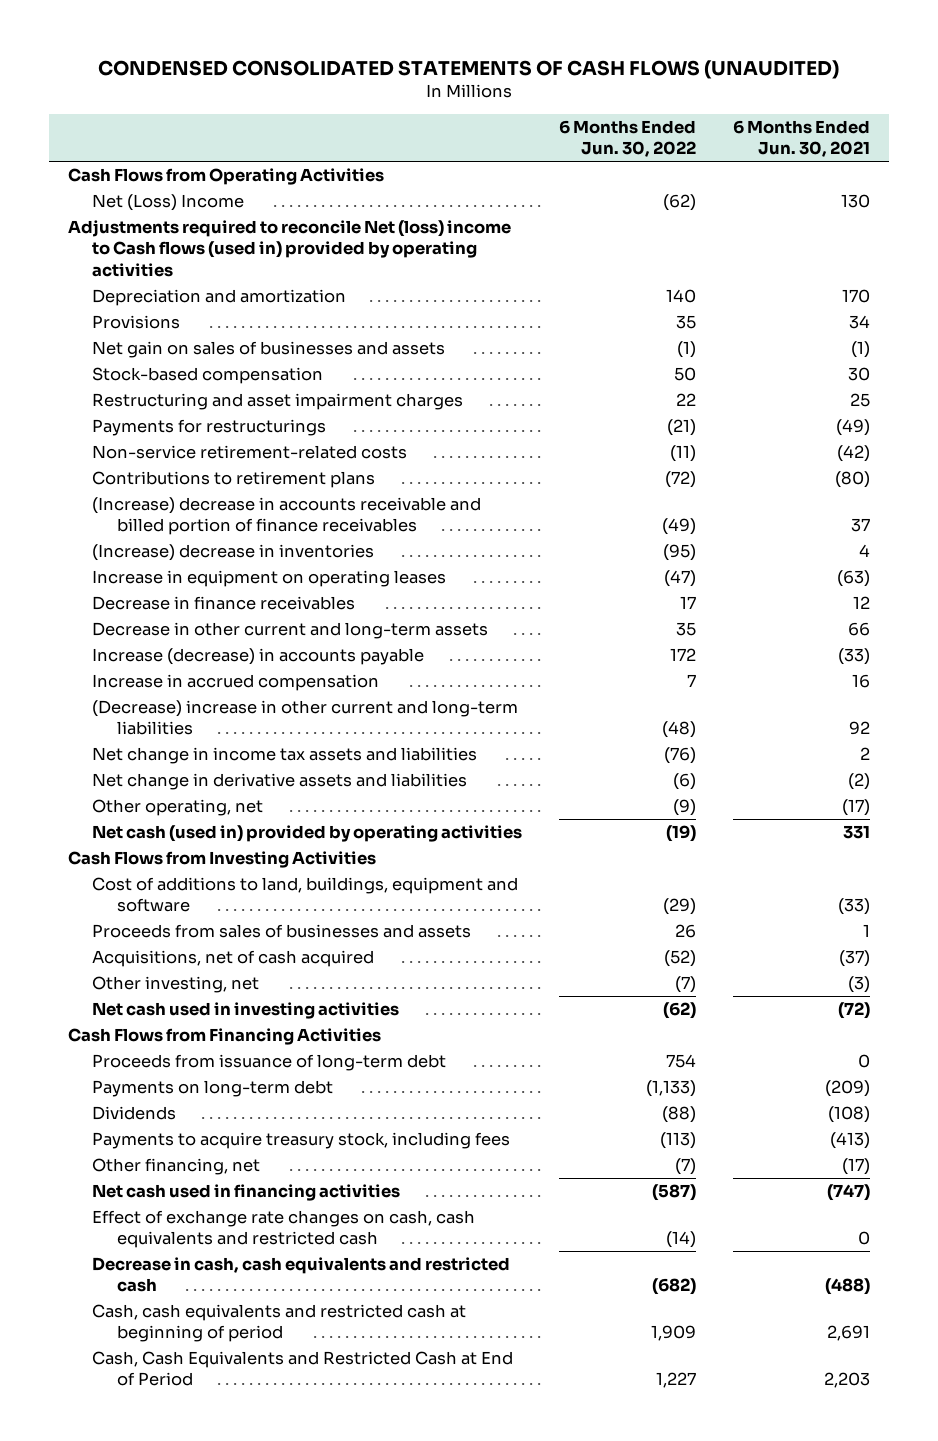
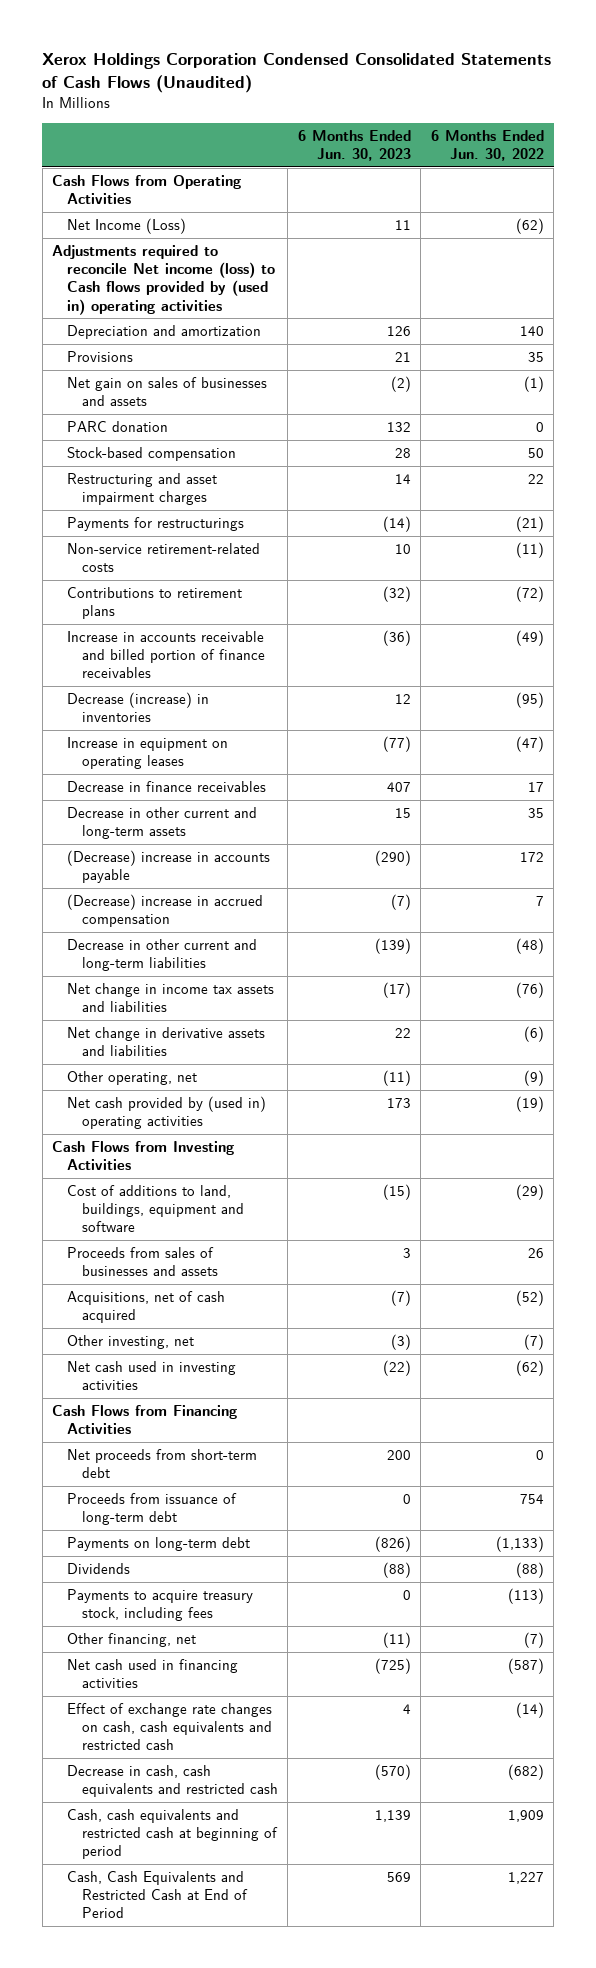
- CONDENSED CONSOLIDATED STATEMENTS OF CASH FLOWS (UNAUDITED)
+ Xerox Holdings Corporation Condensed Consolidated Statements of Cash Flows (Unaudited)
- | 6 Months Ended Jun. 30, 2022 | 6 Months Ended Jun. 30, 2021
+ | 6 Months Ended Jun. 30, 2023 | 6 Months Ended Jun. 30, 2022
- Net (Loss) Income | (62) | 130
- Adjustments required to reconcile Net (loss) income to Cash flows (used in) provided by operating activities
+ Net Income (Loss) | 11 | (62)
+ Adjustments required to reconcile Net income (loss) to Cash flows provided by (used in) operating activities
+ PARC donation | 132 | 0
- (Increase) decrease in accounts receivable and billed portion of finance receivables | (49) | 37
- (Increase) decrease in inventories | (95) | 4
+ Increase in accounts receivable and billed portion of finance receivables | (36) | (49)
+ Decrease (increase) in inventories | 12 | (95)
- Increase (decrease) in accounts payable | 172 | (33)
- Increase in accrued compensation | 7 | 16
- (Decrease) increase in other current and long-term liabilities | (48) | 92
+ (Decrease) increase in accounts payable | (290) | 172
+ (Decrease) increase in accrued compensation | (7) | 7
+ Decrease in other current and long-term liabilities | (139) | (48)
- Net cash (used in) provided by operating activities | (19) | 331
+ Net cash provided by (used in) operating activities | 173 | (19)
+ Net proceeds from short-term debt | 200 | 0

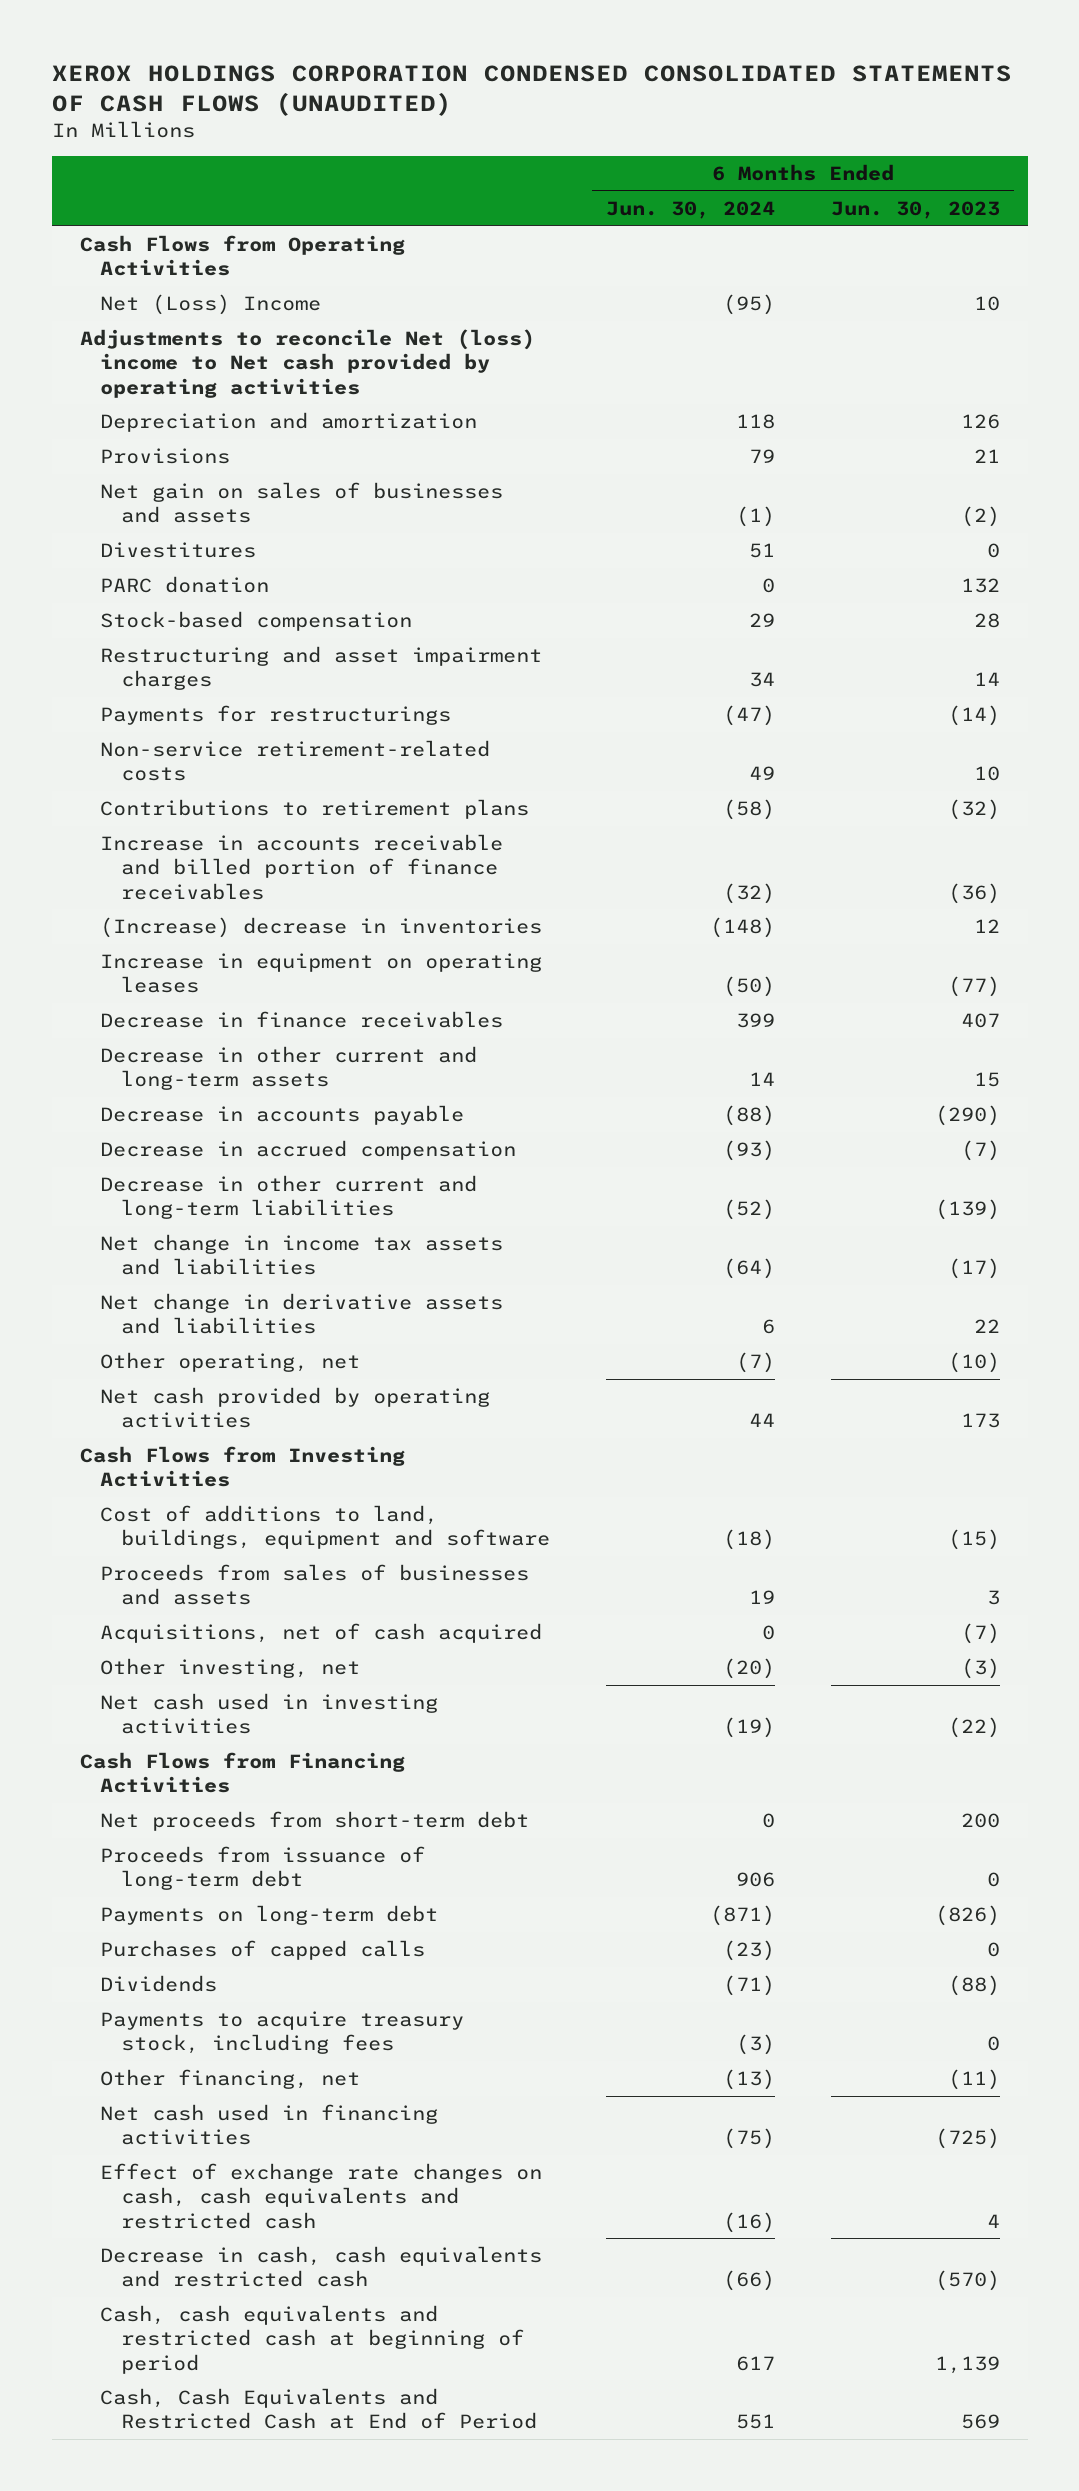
- Xerox Holdings Corporation Condensed Consolidated Statements of Cash Flows (Unaudited)
+ XEROX HOLDINGS CORPORATION CONDENSED CONSOLIDATED STATEMENTS OF CASH FLOWS (UNAUDITED)
- | 6 Months Ended Jun. 30, 2023 | 6 Months Ended Jun. 30, 2022
+ | 6 Months Ended Jun. 30, 2024 | 6 Months Ended Jun. 30, 2023
- Net Income (Loss) | 11 | (62)
- Adjustments required to reconcile Net income (loss) to Cash flows provided by (used in) operating activities
+ Net (Loss) Income | (95) | 10
+ Adjustments to reconcile Net (loss) income to Net cash provided by operating activities
+ Divestitures | 51 | 0
- Decrease (increase) in inventories | 12 | (95)
+ (Increase) decrease in inventories | (148) | 12
- (Decrease) increase in accounts payable | (290) | 172
- (Decrease) increase in accrued compensation | (7) | 7
+ Decrease in accounts payable | (88) | (290)
+ Decrease in accrued compensation | (93) | (7)
- Other operating, net | (11) | (9)
- Net cash provided by (used in) operating activities | 173 | (19)
+ Other operating, net | (7) | (10)
+ Net cash provided by operating activities | 44 | 173
+ Purchases of capped calls | (23) | 0

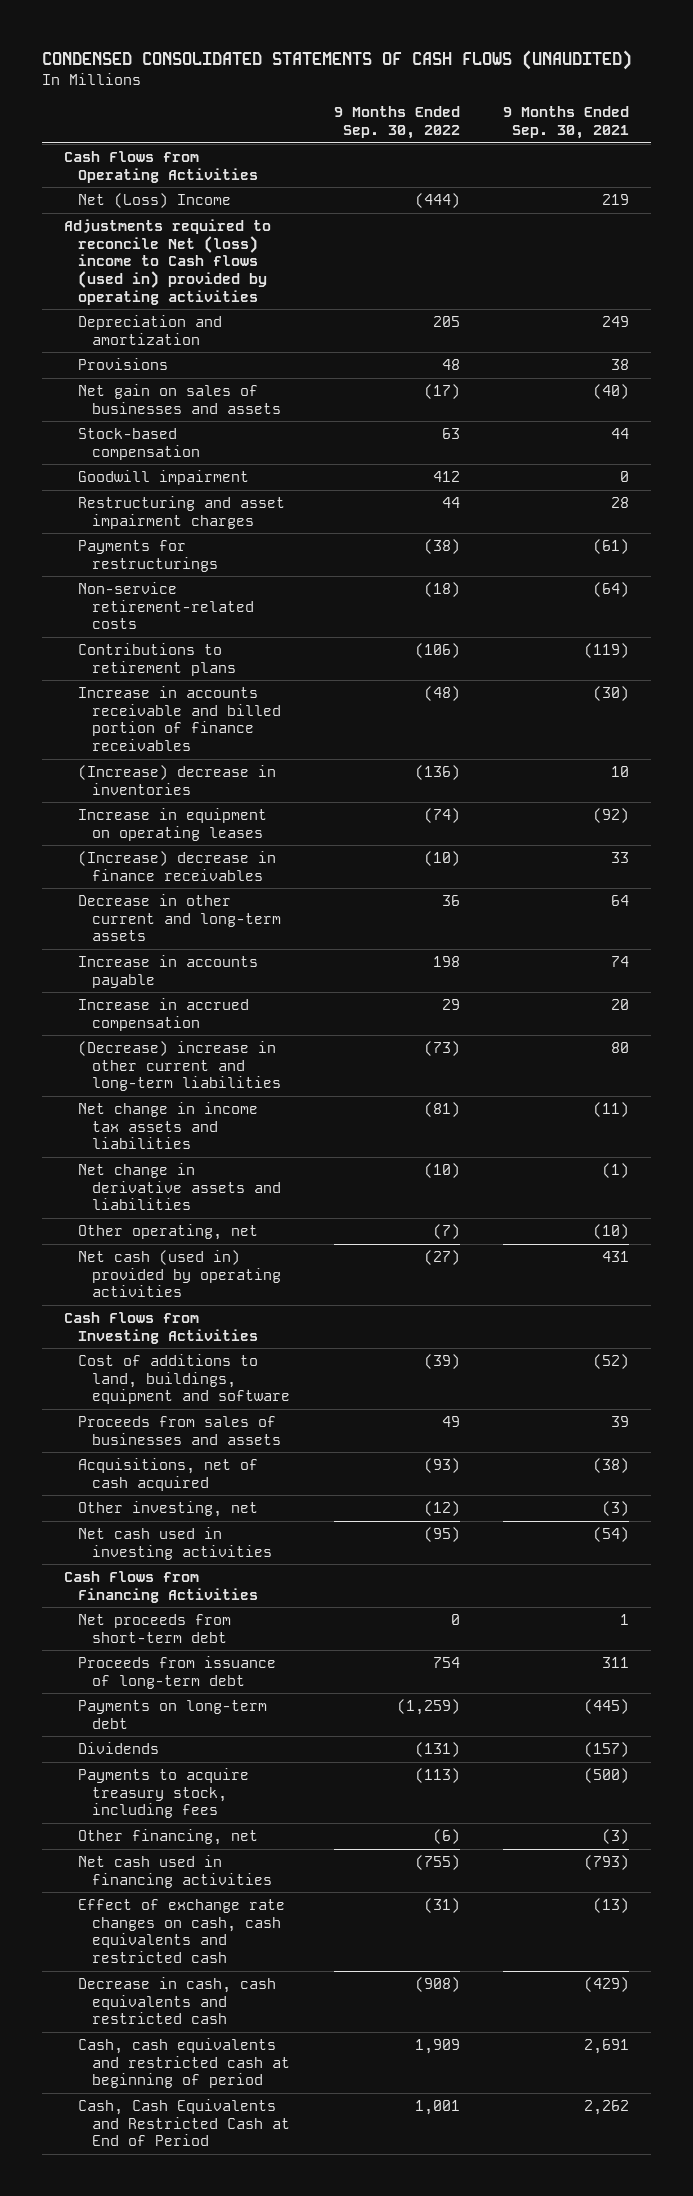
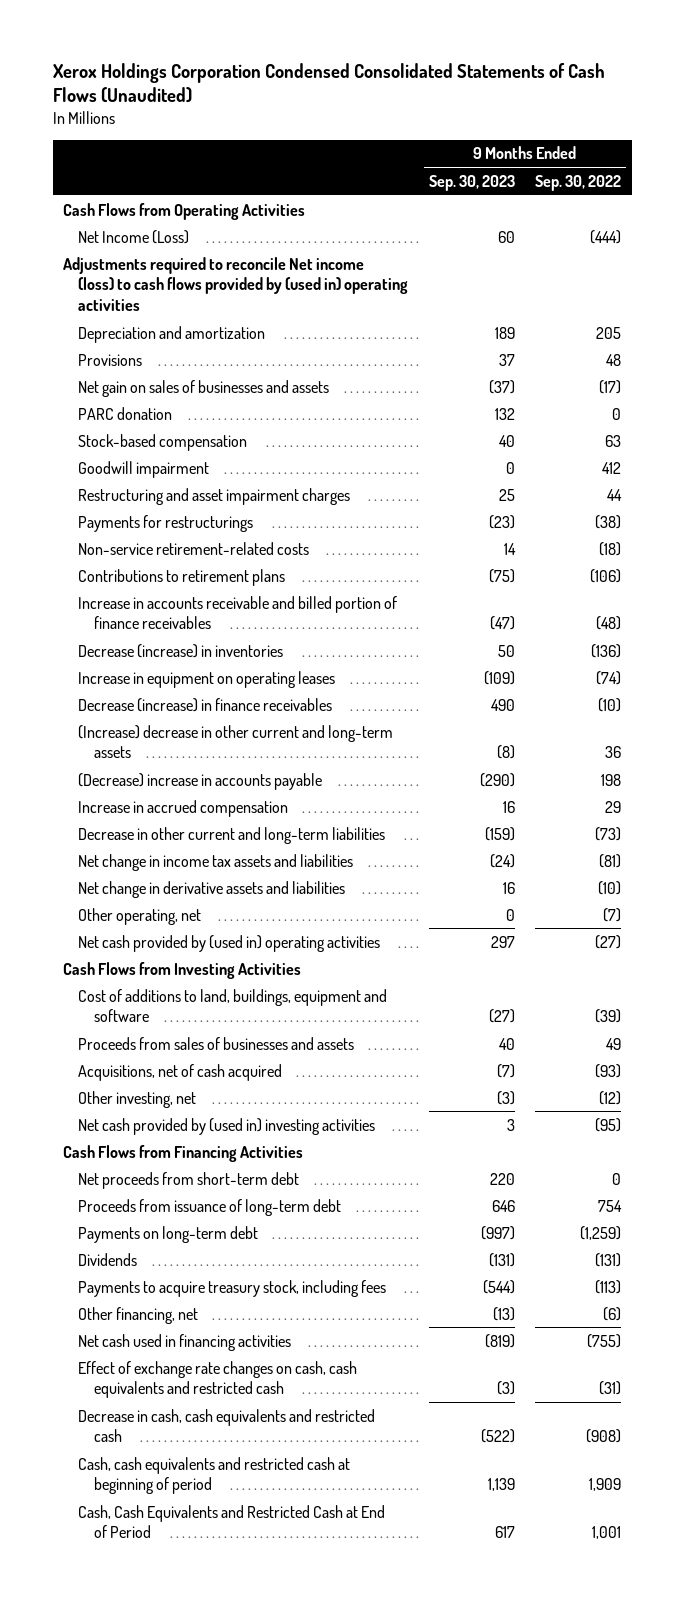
- CONDENSED CONSOLIDATED STATEMENTS OF CASH FLOWS (UNAUDITED)
+ Xerox Holdings Corporation Condensed Consolidated Statements of Cash Flows (Unaudited)
- | 9 Months Ended Sep. 30, 2022 | 9 Months Ended Sep. 30, 2021
+ | 9 Months Ended Sep. 30, 2023 | 9 Months Ended Sep. 30, 2022
- Net (Loss) Income | (444) | 219
- Adjustments required to reconcile Net (loss) income to Cash flows (used in) provided by operating activities
+ Net Income (Loss) | 60 | (444)
+ Adjustments required to reconcile Net income (loss) to cash flows provided by (used in) operating activities
+ PARC donation | 132 | 0
- (Increase) decrease in inventories | (136) | 10
+ Decrease (increase) in inventories | 50 | (136)
- (Increase) decrease in finance receivables | (10) | 33
- Decrease in other current and long-term assets | 36 | 64
- Increase in accounts payable | 198 | 74
+ Decrease (increase) in finance receivables | 490 | (10)
+ (Increase) decrease in other current and long-term assets | (8) | 36
+ (Decrease) increase in accounts payable | (290) | 198
- (Decrease) increase in other current and long-term liabilities | (73) | 80
+ Decrease in other current and long-term liabilities | (159) | (73)
- Net cash (used in) provided by operating activities | (27) | 431
+ Net cash provided by (used in) operating activities | 297 | (27)
- Net cash used in investing activities | (95) | (54)
+ Net cash provided by (used in) investing activities | 3 | (95)

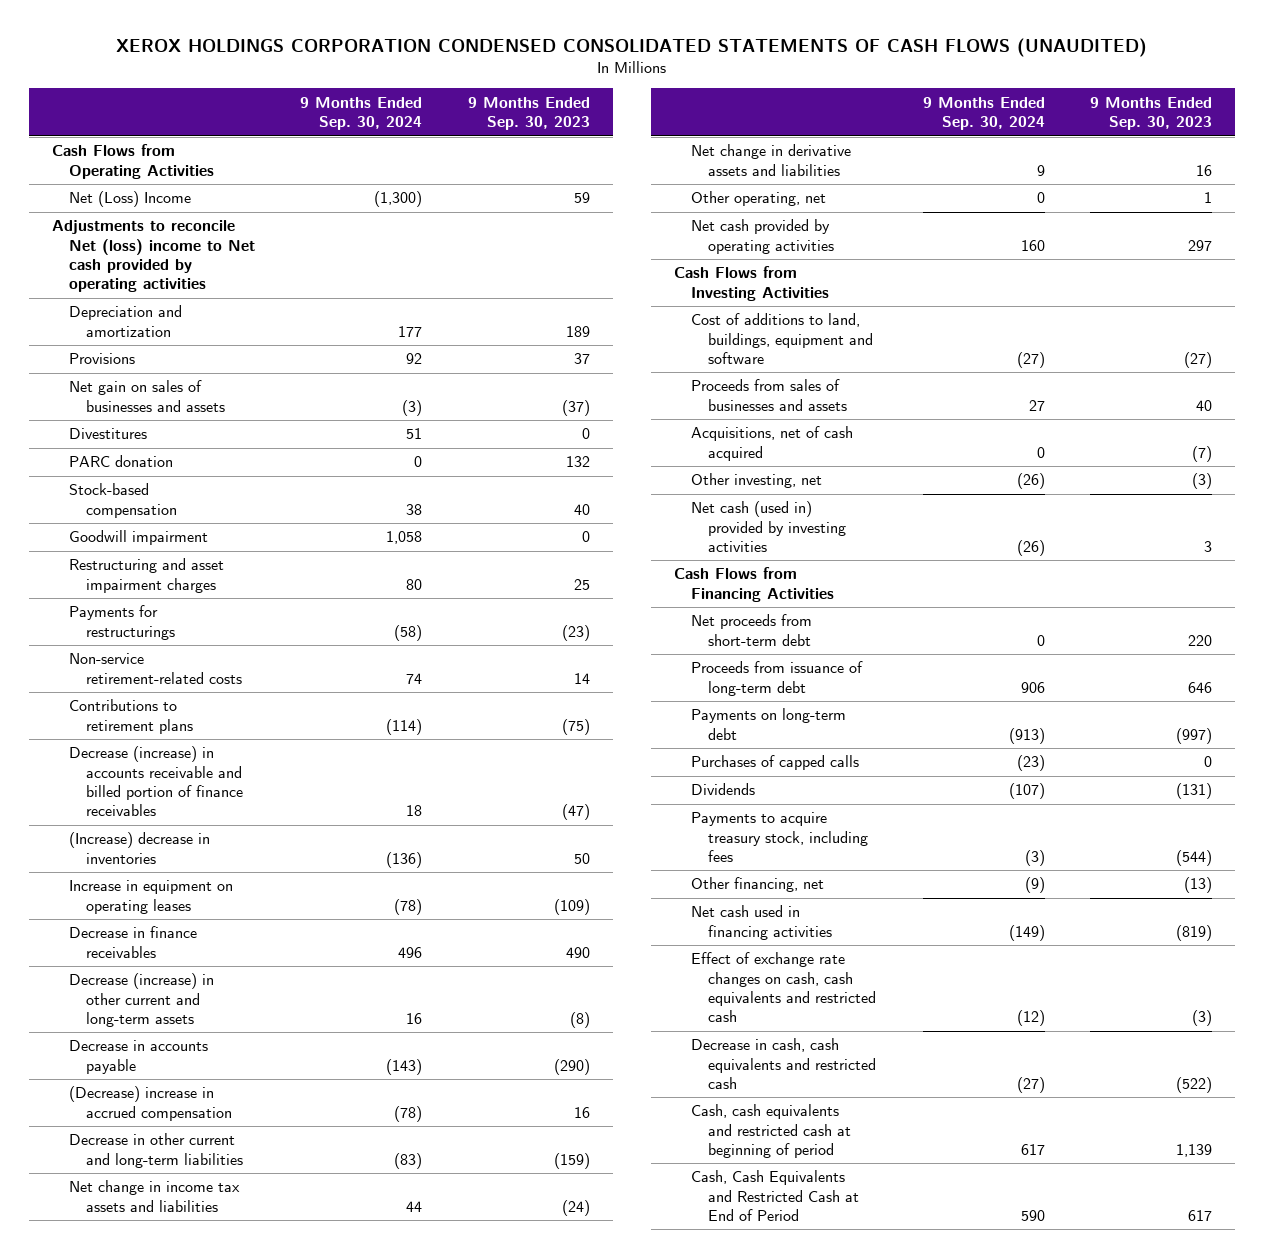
- Xerox Holdings Corporation Condensed Consolidated Statements of Cash Flows (Unaudited)
+ XEROX HOLDINGS CORPORATION CONDENSED CONSOLIDATED STATEMENTS OF CASH FLOWS (UNAUDITED)
- | 9 Months Ended Sep. 30, 2023 | 9 Months Ended Sep. 30, 2022
+ | 9 Months Ended Sep. 30, 2024 | 9 Months Ended Sep. 30, 2023
- Net Income (Loss) | 60 | (444)
- Adjustments required to reconcile Net income (loss) to cash flows provided by (used in) operating activities
+ Net (Loss) Income | (1,300) | 59
+ Adjustments to reconcile Net (loss) income to Net cash provided by operating activities
+ Divestitures | 51 | 0
- Increase in accounts receivable and billed portion of finance receivables | (47) | (48)
- Decrease (increase) in inventories | 50 | (136)
+ Decrease (increase) in accounts receivable and billed portion of finance receivables | 18 | (47)
+ (Increase) decrease in inventories | (136) | 50
- Decrease (increase) in finance receivables | 490 | (10)
- (Increase) decrease in other current and long-term assets | (8) | 36
- (Decrease) increase in accounts payable | (290) | 198
- Increase in accrued compensation | 16 | 29
+ Decrease in finance receivables | 496 | 490
+ Decrease (increase) in other current and long-term assets | 16 | (8)
+ Decrease in accounts payable | (143) | (290)
+ (Decrease) increase in accrued compensation | (78) | 16
- Other operating, net | 0 | (7)
- Net cash provided by (used in) operating activities | 297 | (27)
+ Other operating, net | 0 | 1
+ Net cash provided by operating activities | 160 | 297
- Net cash provided by (used in) investing activities | 3 | (95)
+ Net cash (used in) provided by investing activities | (26) | 3
+ Purchases of capped calls | (23) | 0

